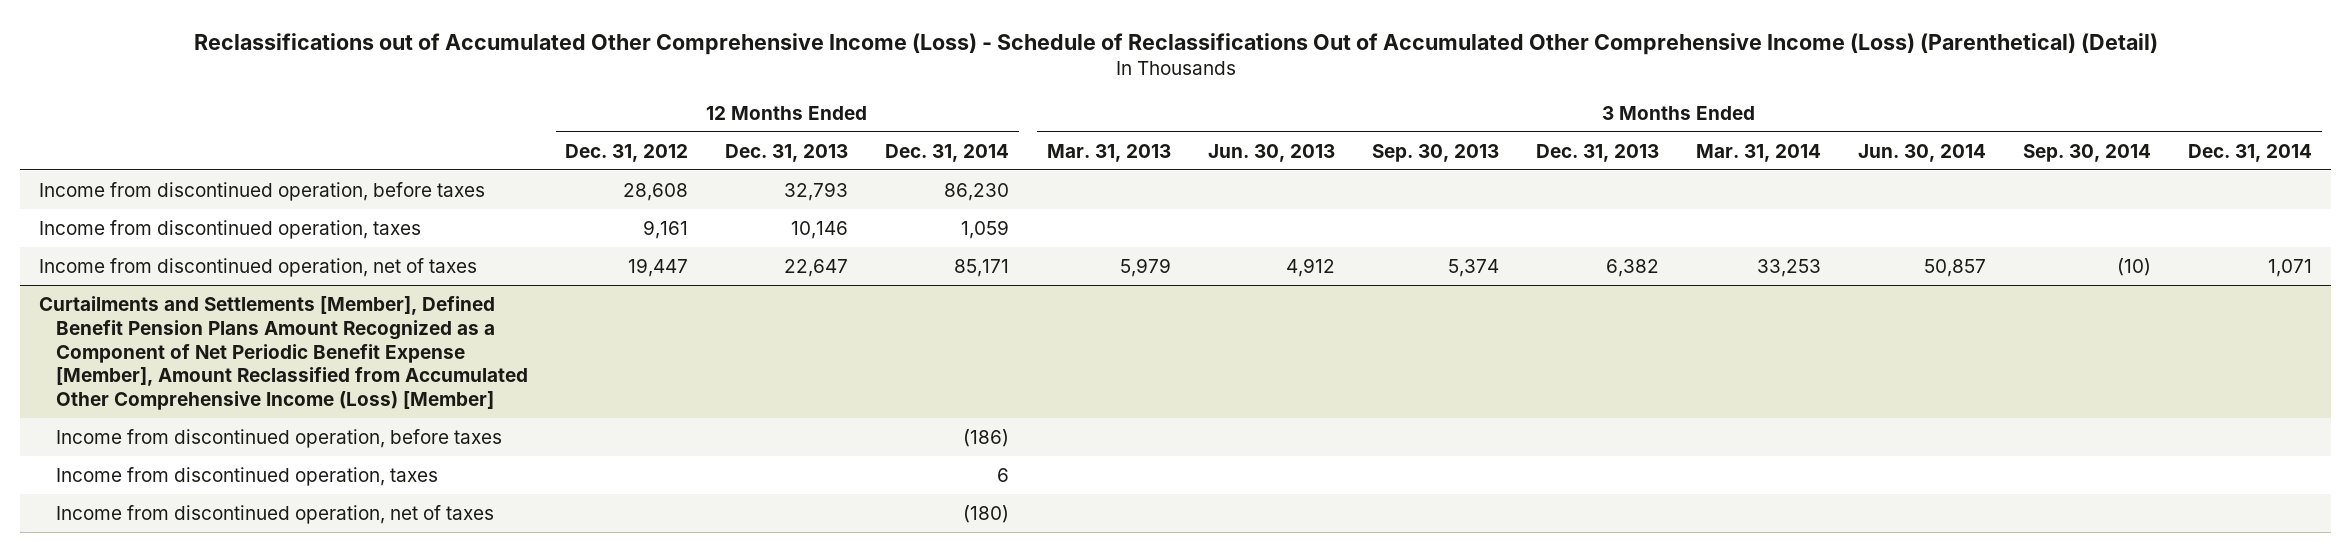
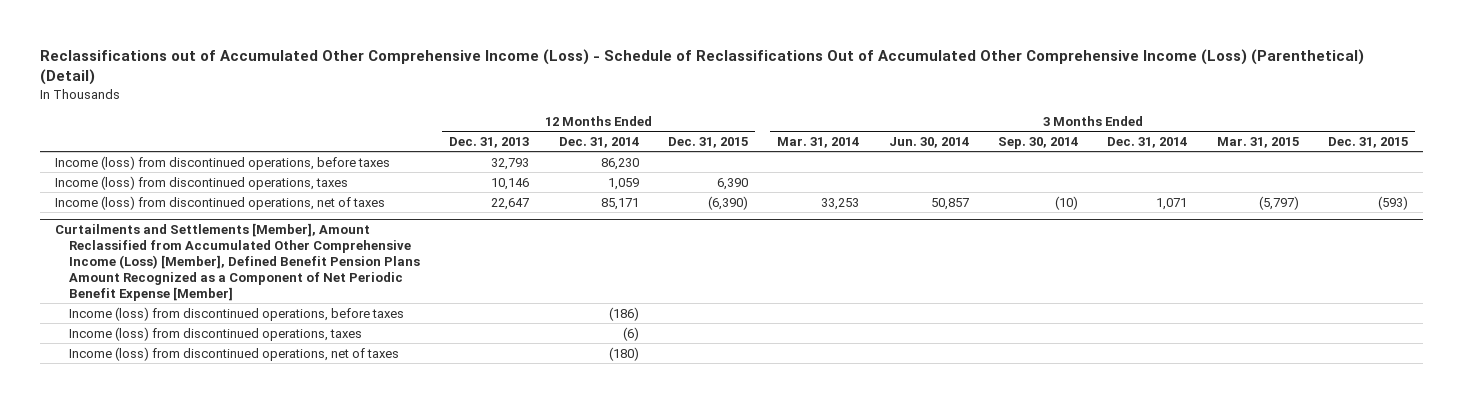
- | 12 Months Ended Dec. 31, 2012 | 12 Months Ended Dec. 31, 2013 | 12 Months Ended Dec. 31, 2014 | 3 Months Ended Mar. 31, 2013 | 3 Months Ended Jun. 30, 2013 | 3 Months Ended Sep. 30, 2013 | 3 Months Ended Dec. 31, 2013 | 3 Months Ended Mar. 31, 2014 | 3 Months Ended Jun. 30, 2014 | 3 Months Ended Sep. 30, 2014 | 3 Months Ended Dec. 31, 2014
+ | 12 Months Ended Dec. 31, 2013 | 12 Months Ended Dec. 31, 2014 | 12 Months Ended Dec. 31, 2015 | 3 Months Ended Mar. 31, 2014 | 3 Months Ended Jun. 30, 2014 | 3 Months Ended Sep. 30, 2014 | 3 Months Ended Dec. 31, 2014 | 3 Months Ended Mar. 31, 2015 | 3 Months Ended Dec. 31, 2015
- Income from discontinued operation, before taxes | 28,608 | 32,793 | 86,230 | | | | | | | |
- Income from discontinued operation, taxes | 9,161 | 10,146 | 1,059 | | | | | | | |
- Income from discontinued operation, net of taxes | 19,447 | 22,647 | 85,171 | 5,979 | 4,912 | 5,374 | 6,382 | 33,253 | 50,857 | (10) | 1,071
- Curtailments and Settlements [Member], Defined Benefit Pension Plans Amount Recognized as a Component of Net Periodic Benefit Expense [Member], Amount Reclassified from Accumulated Other Comprehensive Income (Loss) [Member]
- Income from discontinued operation, before taxes | | | (186) | | | | | | | |
- Income from discontinued operation, taxes | | | 6 | | | | | | | |
- Income from discontinued operation, net of taxes | | | (180) | | | | | | | |
+ Income (loss) from discontinued operations, before taxes | 32,793 | 86,230 | | | | | | |
+ Income (loss) from discontinued operations, taxes | 10,146 | 1,059 | 6,390 | | | | | |
+ Income (loss) from discontinued operations, net of taxes | 22,647 | 85,171 | (6,390) | 33,253 | 50,857 | (10) | 1,071 | (5,797) | (593)
+ Curtailments and Settlements [Member], Amount Reclassified from Accumulated Other Comprehensive Income (Loss) [Member], Defined Benefit Pension Plans Amount Recognized as a Component of Net Periodic Benefit Expense [Member]
+ Income (loss) from discontinued operations, before taxes | | (186) | | | | | | |
+ Income (loss) from discontinued operations, taxes | | (6) | | | | | | |
+ Income (loss) from discontinued operations, net of taxes | | (180) | | | | | | |

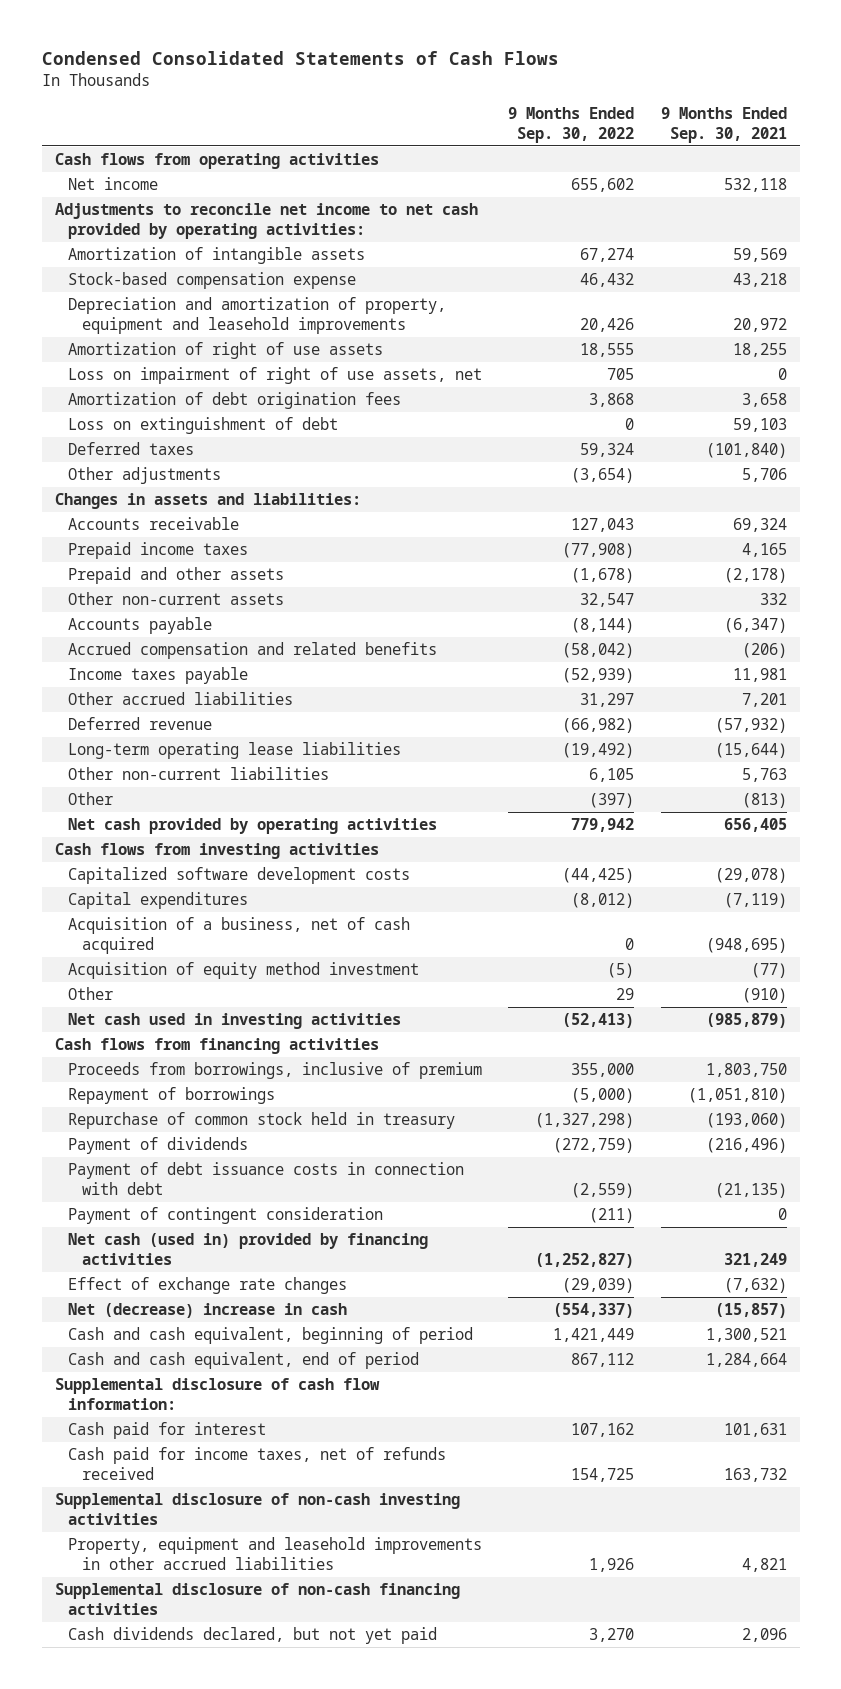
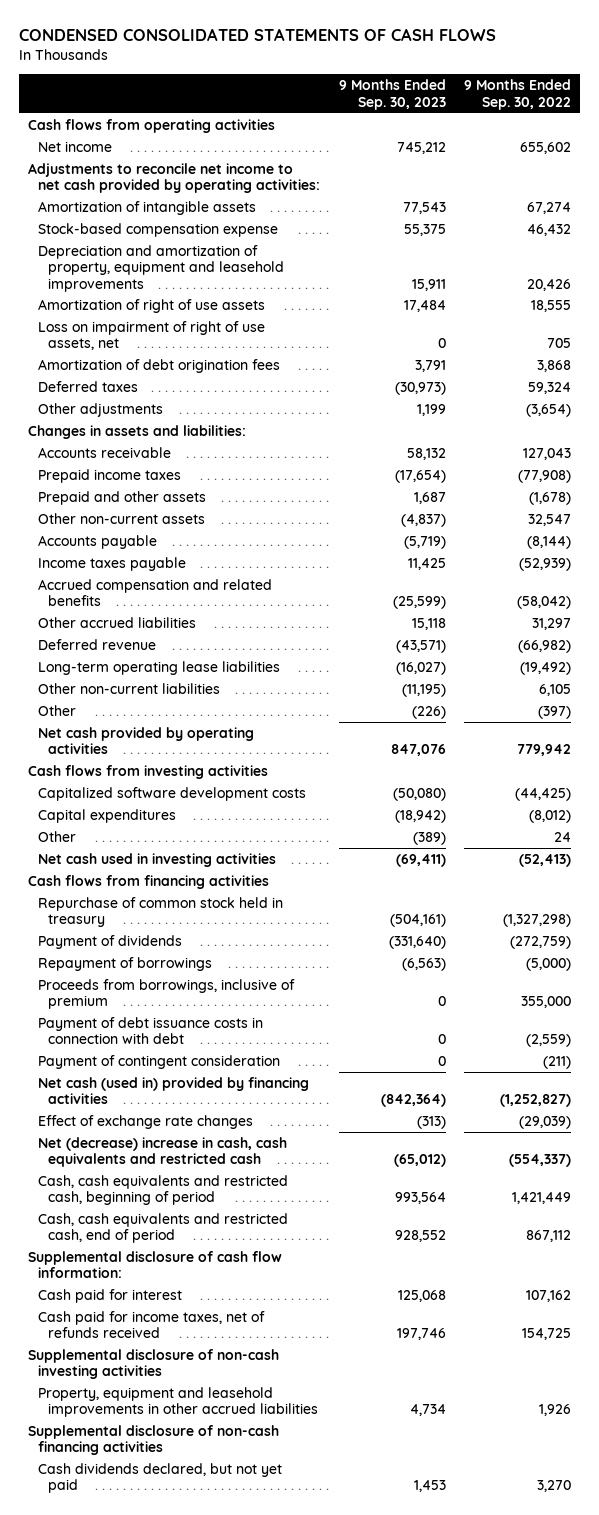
- Condensed Consolidated Statements of Cash Flows
+ CONDENSED CONSOLIDATED STATEMENTS OF CASH FLOWS
- | 9 Months Ended Sep. 30, 2022 | 9 Months Ended Sep. 30, 2021
+ | 9 Months Ended Sep. 30, 2023 | 9 Months Ended Sep. 30, 2022
- Loss on extinguishment of debt | 0 | 59,103
moved down: Accrued compensation and related benefits | (25,599) | (58,042)
- Acquisition of a business, net of cash acquired | 0 | (948,695)
- Acquisition of equity method investment | (5) | (77)
- Other | 29 | (910)
+ Other | (389) | 24
moved down: Repayment of borrowings | (6,563) | (5,000)
moved down: Proceeds from borrowings, inclusive of premium | 0 | 355,000
- Net (decrease) increase in cash | (554,337) | (15,857)
- Cash and cash equivalent, beginning of period | 1,421,449 | 1,300,521
- Cash and cash equivalent, end of period | 867,112 | 1,284,664
+ Net (decrease) increase in cash, cash equivalents and restricted cash | (65,012) | (554,337)
+ Cash, cash equivalents and restricted cash, beginning of period | 993,564 | 1,421,449
+ Cash, cash equivalents and restricted cash, end of period | 928,552 | 867,112

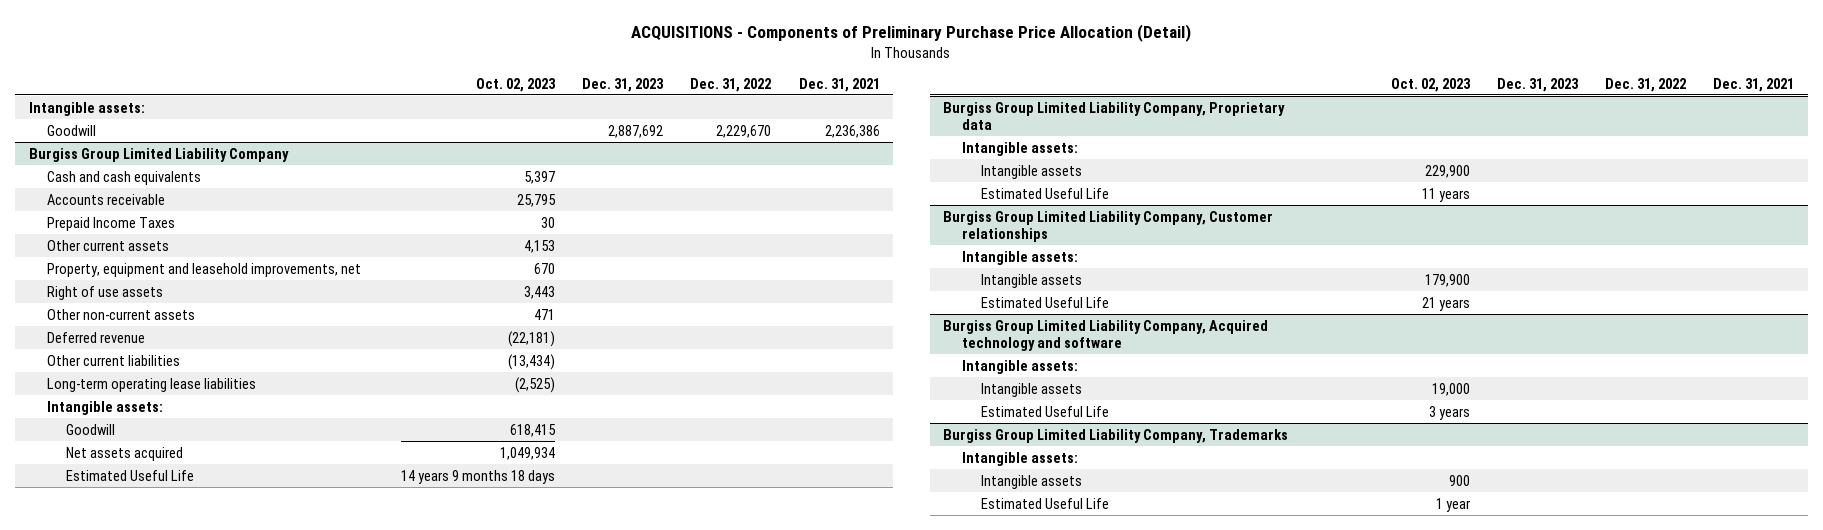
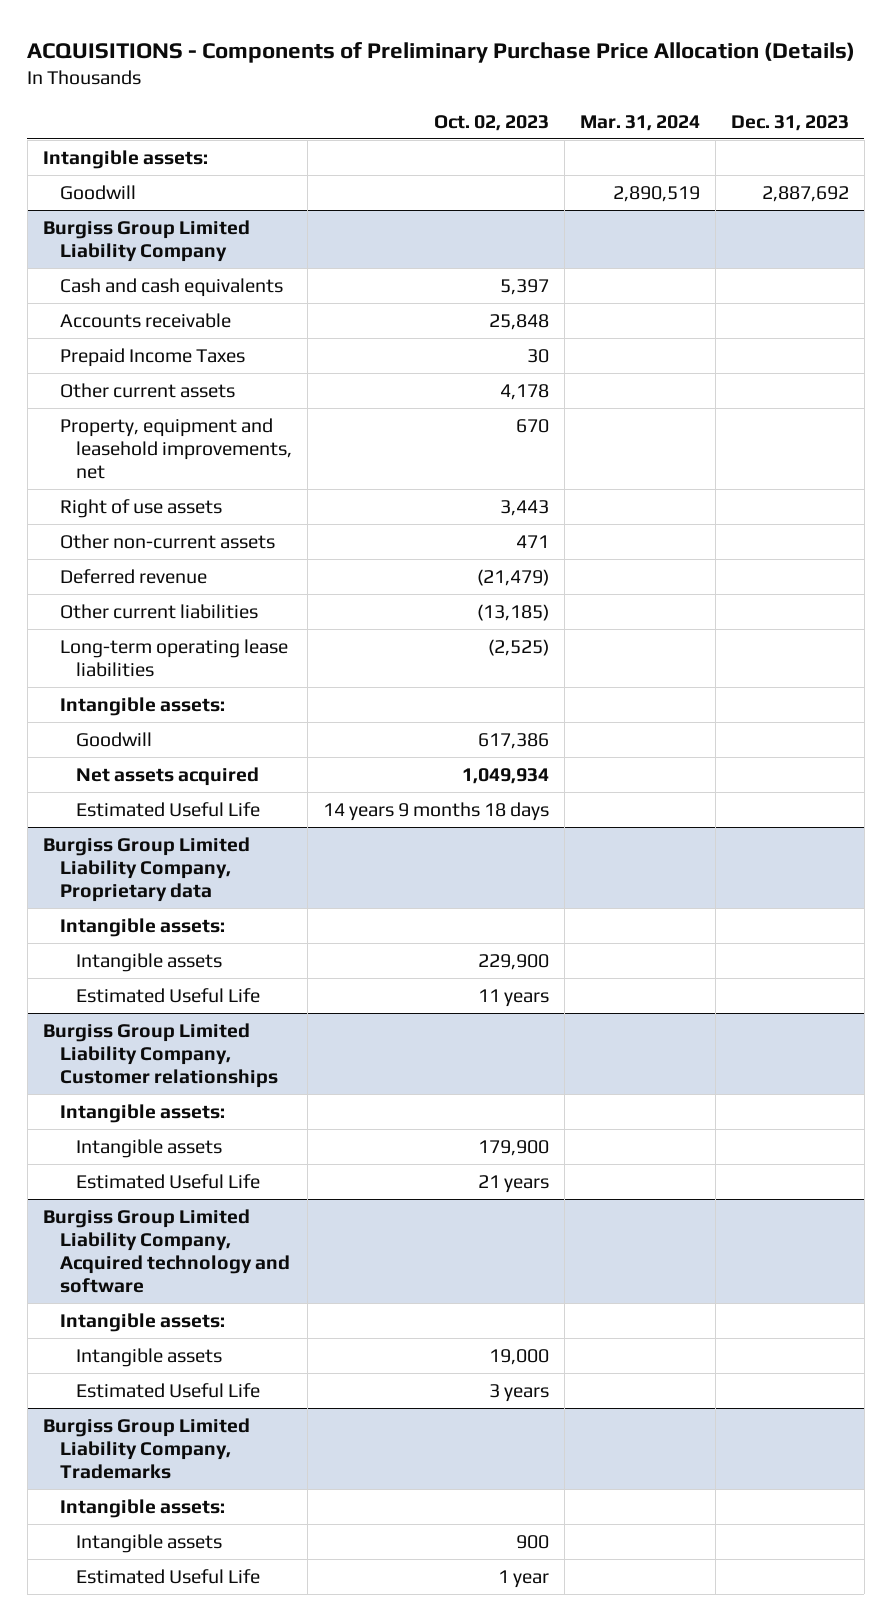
- ACQUISITIONS - Components of Preliminary Purchase Price Allocation (Detail)
+ ACQUISITIONS - Components of Preliminary Purchase Price Allocation (Details)
- | Oct. 02, 2023 | Dec. 31, 2023 | Dec. 31, 2022 | Dec. 31, 2021
+ | Oct. 02, 2023 | Mar. 31, 2024 | Dec. 31, 2023
@ Burgiss Group Limited Liability Company
- Accounts receivable | 25,795 | | |
+ Accounts receivable | 25,848 | |
- Other current assets | 4,153 | | |
+ Other current assets | 4,178 | |
- Deferred revenue | (22,181) | | |
- Other current liabilities | (13,434) | | |
+ Deferred revenue | (21,479) | |
+ Other current liabilities | (13,185) | |
- Goodwill | 618,415 | | |
+ Goodwill | 617,386 | |

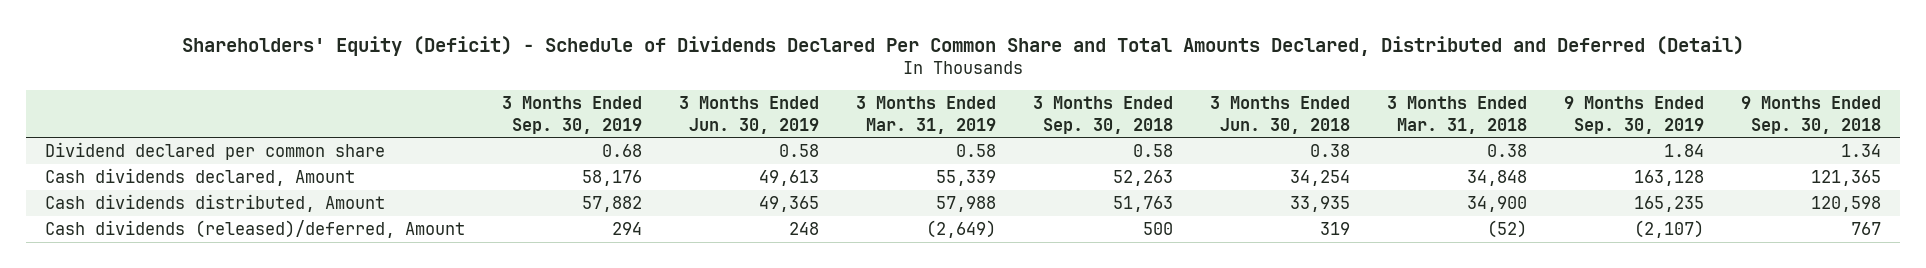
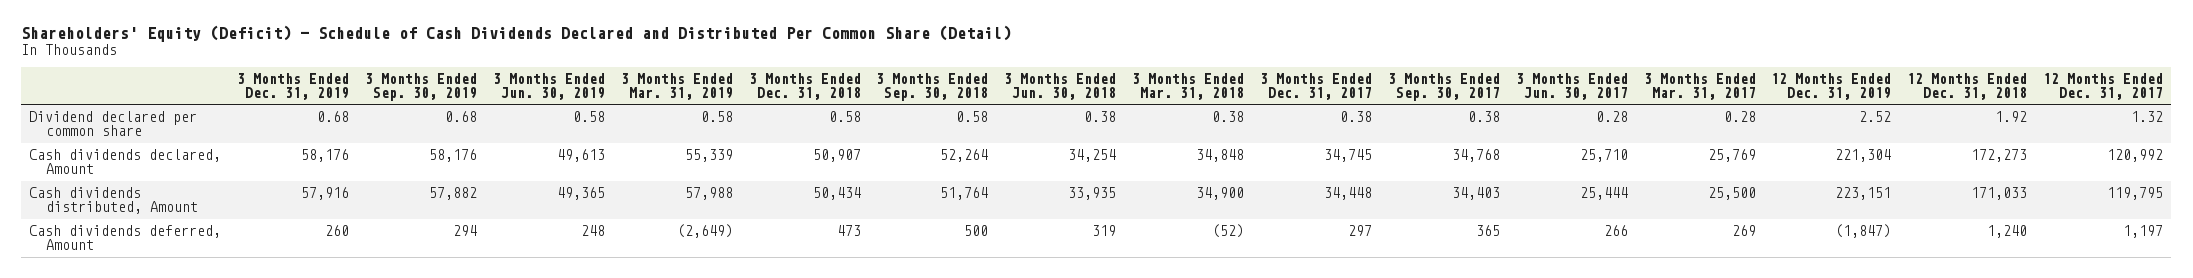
- Shareholders' Equity (Deficit) - Schedule of Dividends Declared Per Common Share and Total Amounts Declared, Distributed and Deferred (Detail)
+ Shareholders' Equity (Deficit) - Schedule of Cash Dividends Declared and Distributed Per Common Share (Detail)
- | 3 Months Ended Sep. 30, 2019 | 3 Months Ended Jun. 30, 2019 | 3 Months Ended Mar. 31, 2019 | 3 Months Ended Sep. 30, 2018 | 3 Months Ended Jun. 30, 2018 | 3 Months Ended Mar. 31, 2018 | 9 Months Ended Sep. 30, 2019 | 9 Months Ended Sep. 30, 2018
+ | 3 Months Ended Dec. 31, 2019 | 3 Months Ended Sep. 30, 2019 | 3 Months Ended Jun. 30, 2019 | 3 Months Ended Mar. 31, 2019 | 3 Months Ended Dec. 31, 2018 | 3 Months Ended Sep. 30, 2018 | 3 Months Ended Jun. 30, 2018 | 3 Months Ended Mar. 31, 2018 | 3 Months Ended Dec. 31, 2017 | 3 Months Ended Sep. 30, 2017 | 3 Months Ended Jun. 30, 2017 | 3 Months Ended Mar. 31, 2017 | 12 Months Ended Dec. 31, 2019 | 12 Months Ended Dec. 31, 2018 | 12 Months Ended Dec. 31, 2017
- Cash dividends declared, Amount | 58,176 | 49,613 | 55,339 | 52,263 | 34,254 | 34,848 | 163,128 | 121,365
- Cash dividends distributed, Amount | 57,882 | 49,365 | 57,988 | 51,763 | 33,935 | 34,900 | 165,235 | 120,598
- Cash dividends (released)/deferred, Amount | 294 | 248 | (2,649) | 500 | 319 | (52) | (2,107) | 767
+ Cash dividends declared, Amount | 58,176 | 58,176 | 49,613 | 55,339 | 50,907 | 52,264 | 34,254 | 34,848 | 34,745 | 34,768 | 25,710 | 25,769 | 221,304 | 172,273 | 120,992
+ Cash dividends distributed, Amount | 57,916 | 57,882 | 49,365 | 57,988 | 50,434 | 51,764 | 33,935 | 34,900 | 34,448 | 34,403 | 25,444 | 25,500 | 223,151 | 171,033 | 119,795
+ Cash dividends deferred, Amount | 260 | 294 | 248 | (2,649) | 473 | 500 | 319 | (52) | 297 | 365 | 266 | 269 | (1,847) | 1,240 | 1,197

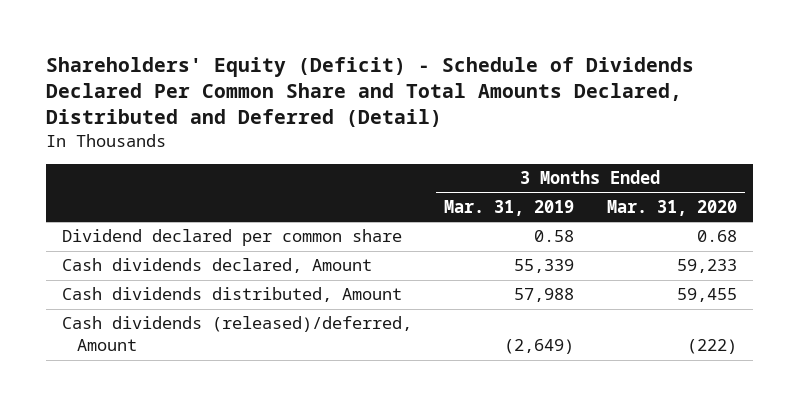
- Shareholders' Equity (Deficit) - Schedule of Cash Dividends Declared and Distributed Per Common Share (Detail)
+ Shareholders' Equity (Deficit) - Schedule of Dividends Declared Per Common Share and Total Amounts Declared, Distributed and Deferred (Detail)
- | 3 Months Ended Dec. 31, 2019 | 3 Months Ended Sep. 30, 2019 | 3 Months Ended Jun. 30, 2019 | 3 Months Ended Mar. 31, 2019 | 3 Months Ended Dec. 31, 2018 | 3 Months Ended Sep. 30, 2018 | 3 Months Ended Jun. 30, 2018 | 3 Months Ended Mar. 31, 2018 | 3 Months Ended Dec. 31, 2017 | 3 Months Ended Sep. 30, 2017 | 3 Months Ended Jun. 30, 2017 | 3 Months Ended Mar. 31, 2017 | 12 Months Ended Dec. 31, 2019 | 12 Months Ended Dec. 31, 2018 | 12 Months Ended Dec. 31, 2017
+ | 3 Months Ended Mar. 31, 2019 | 3 Months Ended Mar. 31, 2020
- Cash dividends deferred, Amount | 260 | 294 | 248 | (2,649) | 473 | 500 | 319 | (52) | 297 | 365 | 266 | 269 | (1,847) | 1,240 | 1,197
+ Cash dividends (released)/deferred, Amount | (2,649) | (222)

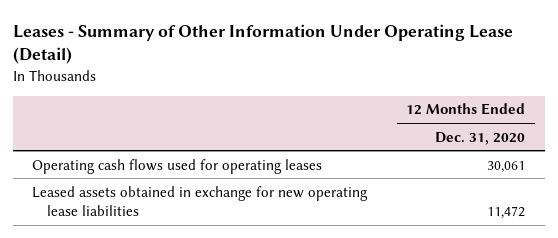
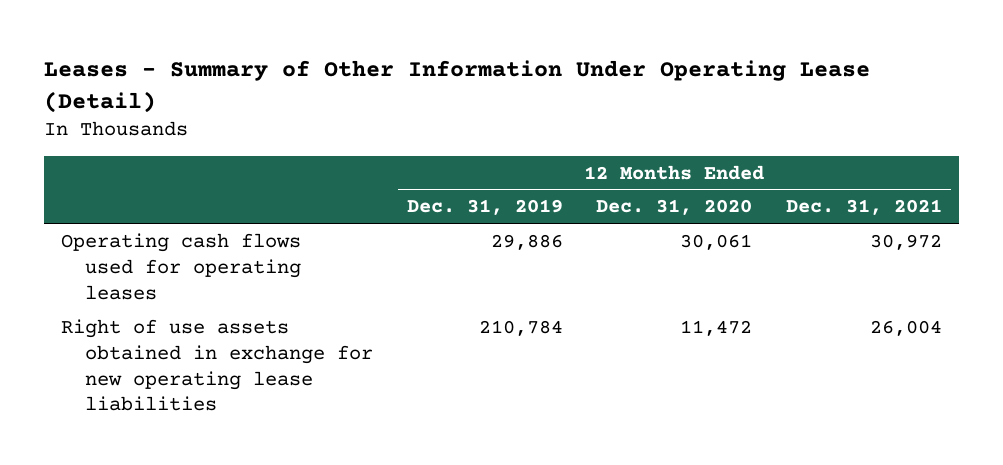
- | 12 Months Ended Dec. 31, 2020
+ | 12 Months Ended Dec. 31, 2019 | 12 Months Ended Dec. 31, 2020 | 12 Months Ended Dec. 31, 2021
- Leased assets obtained in exchange for new operating lease liabilities | 11,472
+ Right of use assets obtained in exchange for new operating lease liabilities | 210,784 | 11,472 | 26,004

